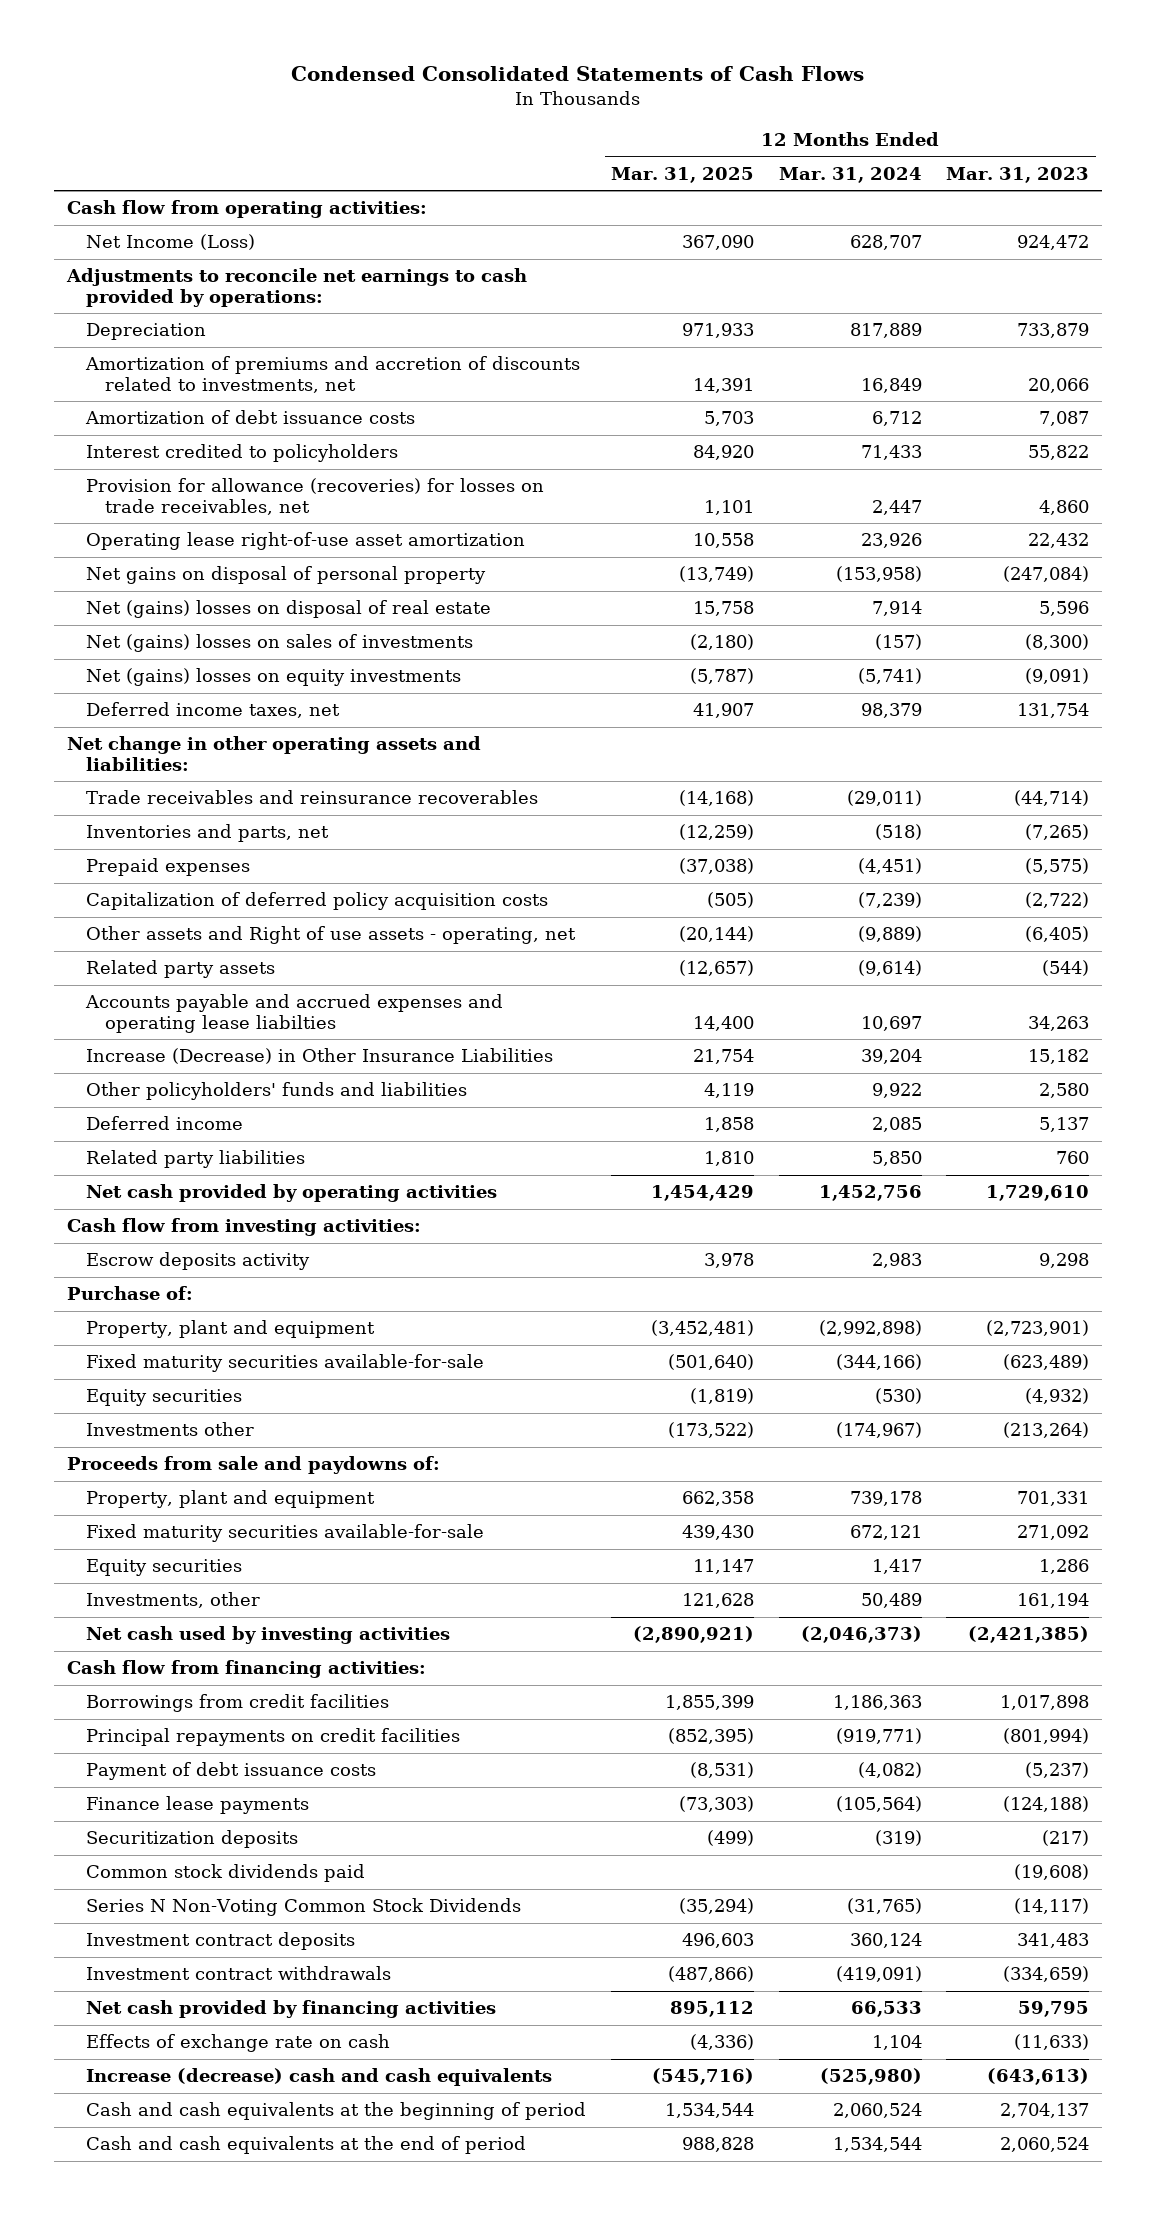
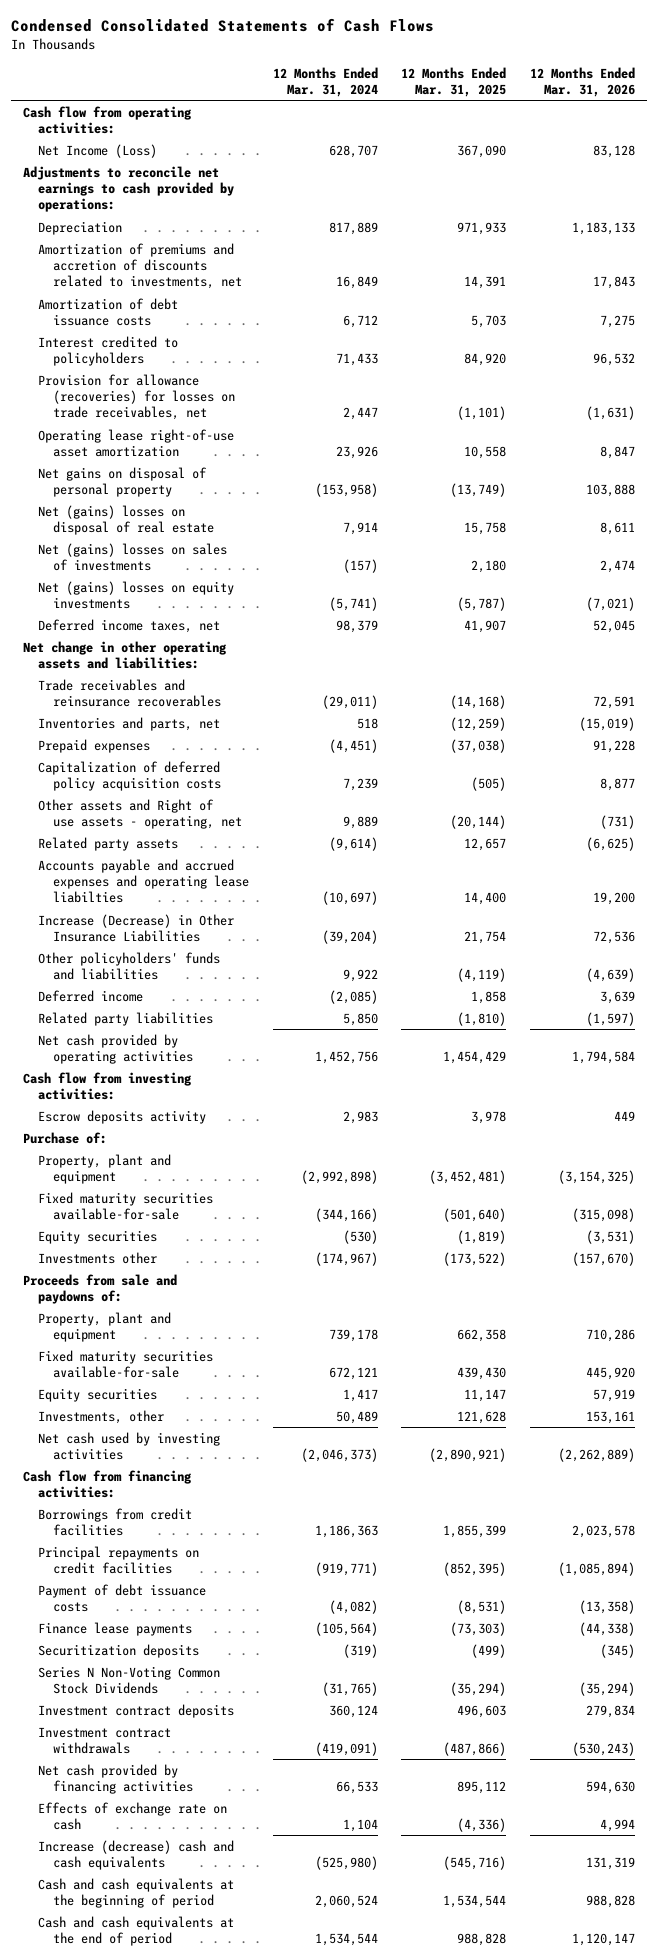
- | 12 Months Ended Mar. 31, 2025 | 12 Months Ended Mar. 31, 2024 | 12 Months Ended Mar. 31, 2023
+ | 12 Months Ended Mar. 31, 2024 | 12 Months Ended Mar. 31, 2025 | 12 Months Ended Mar. 31, 2026
- Provision for allowance (recoveries) for losses on trade receivables, net | 1,101 | 2,447 | 4,860
+ Provision for allowance (recoveries) for losses on trade receivables, net | 2,447 | (1,101) | (1,631)
- Net (gains) losses on sales of investments | (2,180) | (157) | (8,300)
+ Net (gains) losses on sales of investments | (157) | 2,180 | 2,474
- Inventories and parts, net | (12,259) | (518) | (7,265)
+ Inventories and parts, net | 518 | (12,259) | (15,019)
- Capitalization of deferred policy acquisition costs | (505) | (7,239) | (2,722)
- Other assets and Right of use assets - operating, net | (20,144) | (9,889) | (6,405)
- Related party assets | (12,657) | (9,614) | (544)
- Accounts payable and accrued expenses and operating lease liabilties | 14,400 | 10,697 | 34,263
- Increase (Decrease) in Other Insurance Liabilities | 21,754 | 39,204 | 15,182
- Other policyholders' funds and liabilities | 4,119 | 9,922 | 2,580
- Deferred income | 1,858 | 2,085 | 5,137
- Related party liabilities | 1,810 | 5,850 | 760
+ Capitalization of deferred policy acquisition costs | 7,239 | (505) | 8,877
+ Other assets and Right of use assets - operating, net | 9,889 | (20,144) | (731)
+ Related party assets | (9,614) | 12,657 | (6,625)
+ Accounts payable and accrued expenses and operating lease liabilties | (10,697) | 14,400 | 19,200
+ Increase (Decrease) in Other Insurance Liabilities | (39,204) | 21,754 | 72,536
+ Other policyholders' funds and liabilities | 9,922 | (4,119) | (4,639)
+ Deferred income | (2,085) | 1,858 | 3,639
+ Related party liabilities | 5,850 | (1,810) | (1,597)
- Common stock dividends paid | | | (19,608)

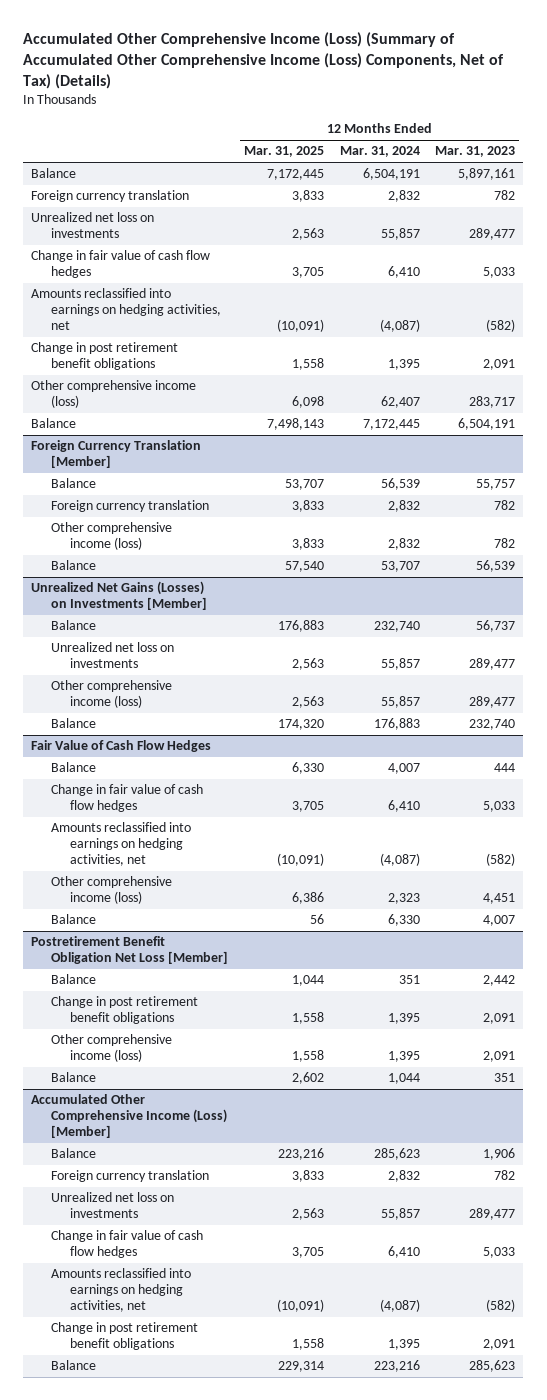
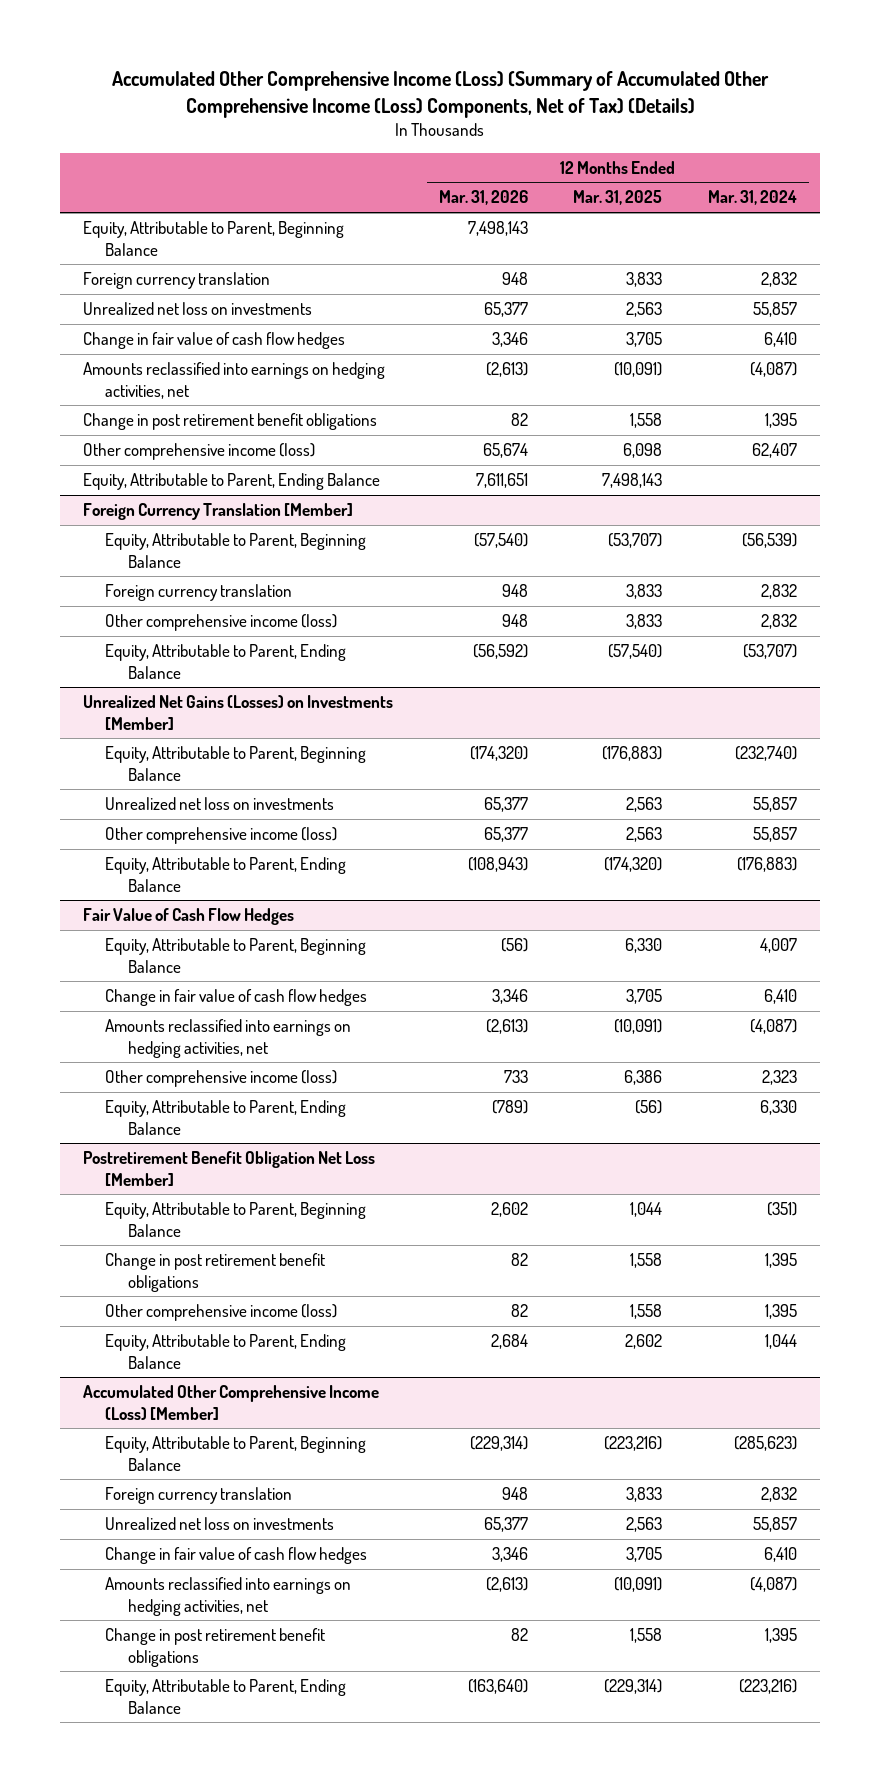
- | 12 Months Ended Mar. 31, 2025 | 12 Months Ended Mar. 31, 2024 | 12 Months Ended Mar. 31, 2023
+ | 12 Months Ended Mar. 31, 2026 | 12 Months Ended Mar. 31, 2025 | 12 Months Ended Mar. 31, 2024
- Balance | 7,172,445 | 6,504,191 | 5,897,161
+ Equity, Attributable to Parent, Beginning Balance | 7,498,143 | |
- Balance | 7,498,143 | 7,172,445 | 6,504,191
+ Equity, Attributable to Parent, Ending Balance | 7,611,651 | 7,498,143 |
@ Foreign Currency Translation [Member]
- Balance | 53,707 | 56,539 | 55,757
+ Equity, Attributable to Parent, Beginning Balance | (57,540) | (53,707) | (56,539)
- Balance | 57,540 | 53,707 | 56,539
+ Equity, Attributable to Parent, Ending Balance | (56,592) | (57,540) | (53,707)
@ Unrealized Net Gains (Losses) on Investments [Member]
- Balance | 176,883 | 232,740 | 56,737
+ Equity, Attributable to Parent, Beginning Balance | (174,320) | (176,883) | (232,740)
- Balance | 174,320 | 176,883 | 232,740
+ Equity, Attributable to Parent, Ending Balance | (108,943) | (174,320) | (176,883)
@ Fair Value of Cash Flow Hedges
- Balance | 6,330 | 4,007 | 444
+ Equity, Attributable to Parent, Beginning Balance | (56) | 6,330 | 4,007
- Balance | 56 | 6,330 | 4,007
+ Equity, Attributable to Parent, Ending Balance | (789) | (56) | 6,330
@ Postretirement Benefit Obligation Net Loss [Member]
- Balance | 1,044 | 351 | 2,442
+ Equity, Attributable to Parent, Beginning Balance | 2,602 | 1,044 | (351)
- Balance | 2,602 | 1,044 | 351
+ Equity, Attributable to Parent, Ending Balance | 2,684 | 2,602 | 1,044
@ Accumulated Other Comprehensive Income (Loss) [Member]
- Balance | 223,216 | 285,623 | 1,906
+ Equity, Attributable to Parent, Beginning Balance | (229,314) | (223,216) | (285,623)
- Balance | 229,314 | 223,216 | 285,623
+ Equity, Attributable to Parent, Ending Balance | (163,640) | (229,314) | (223,216)

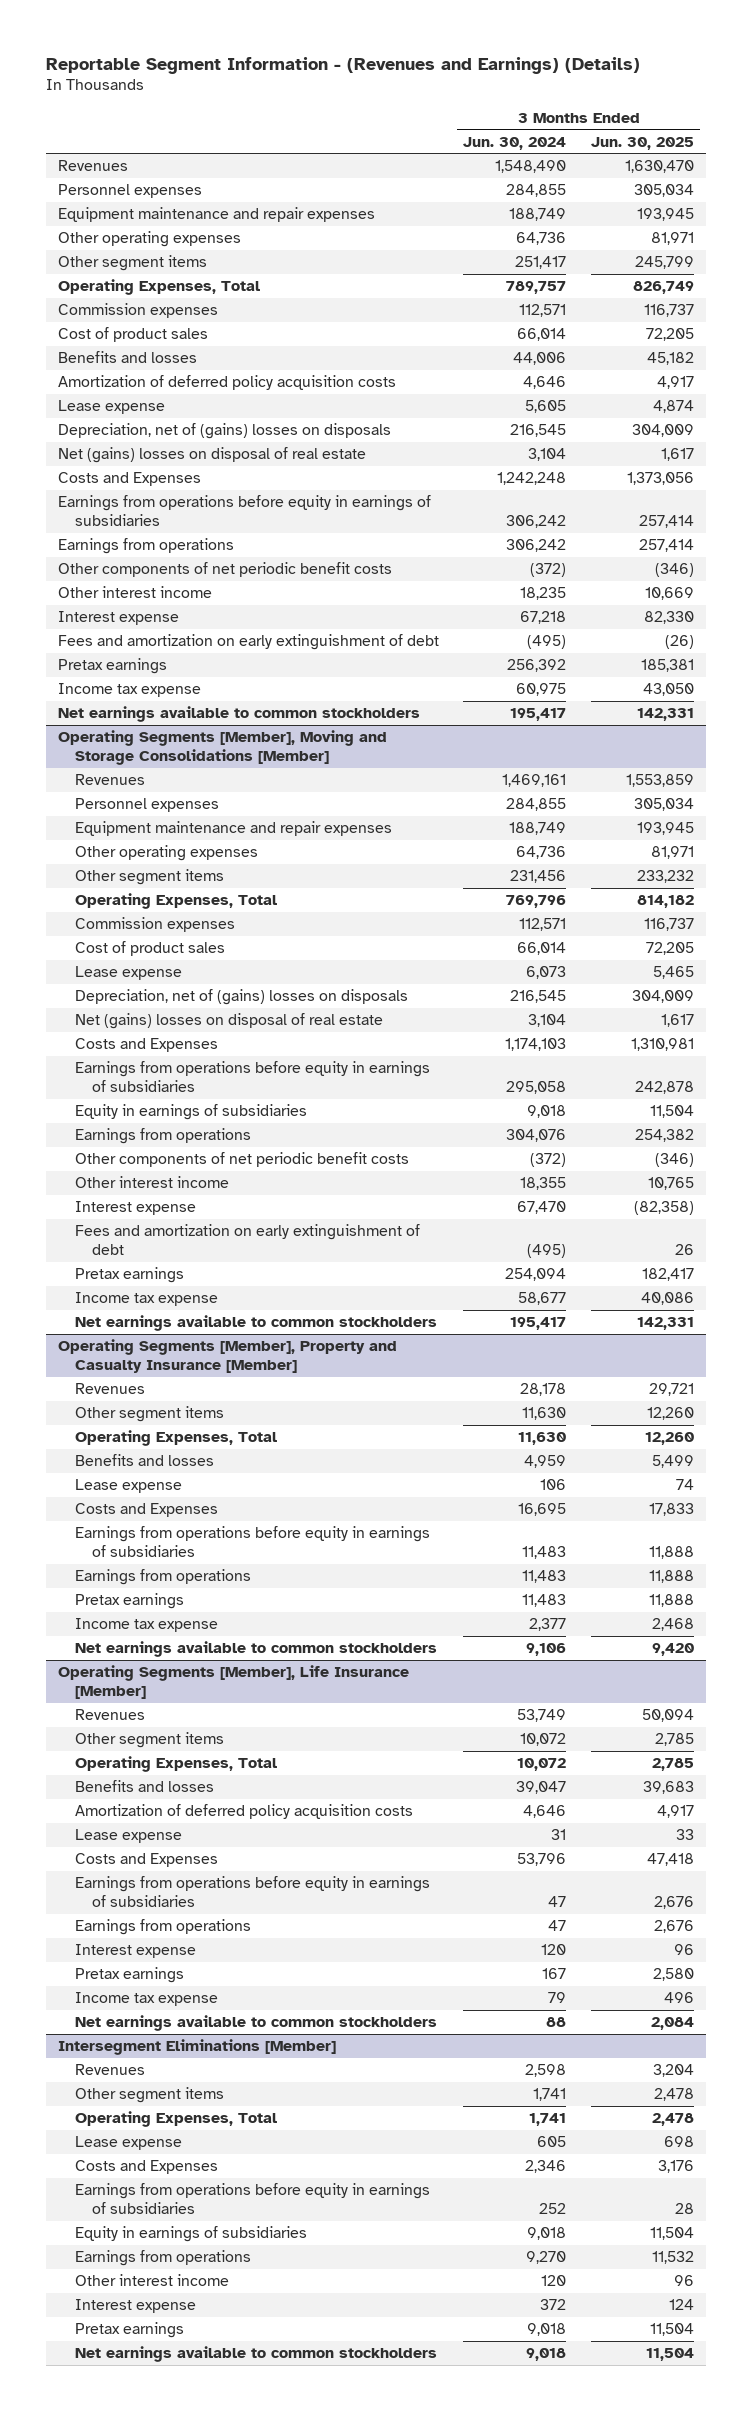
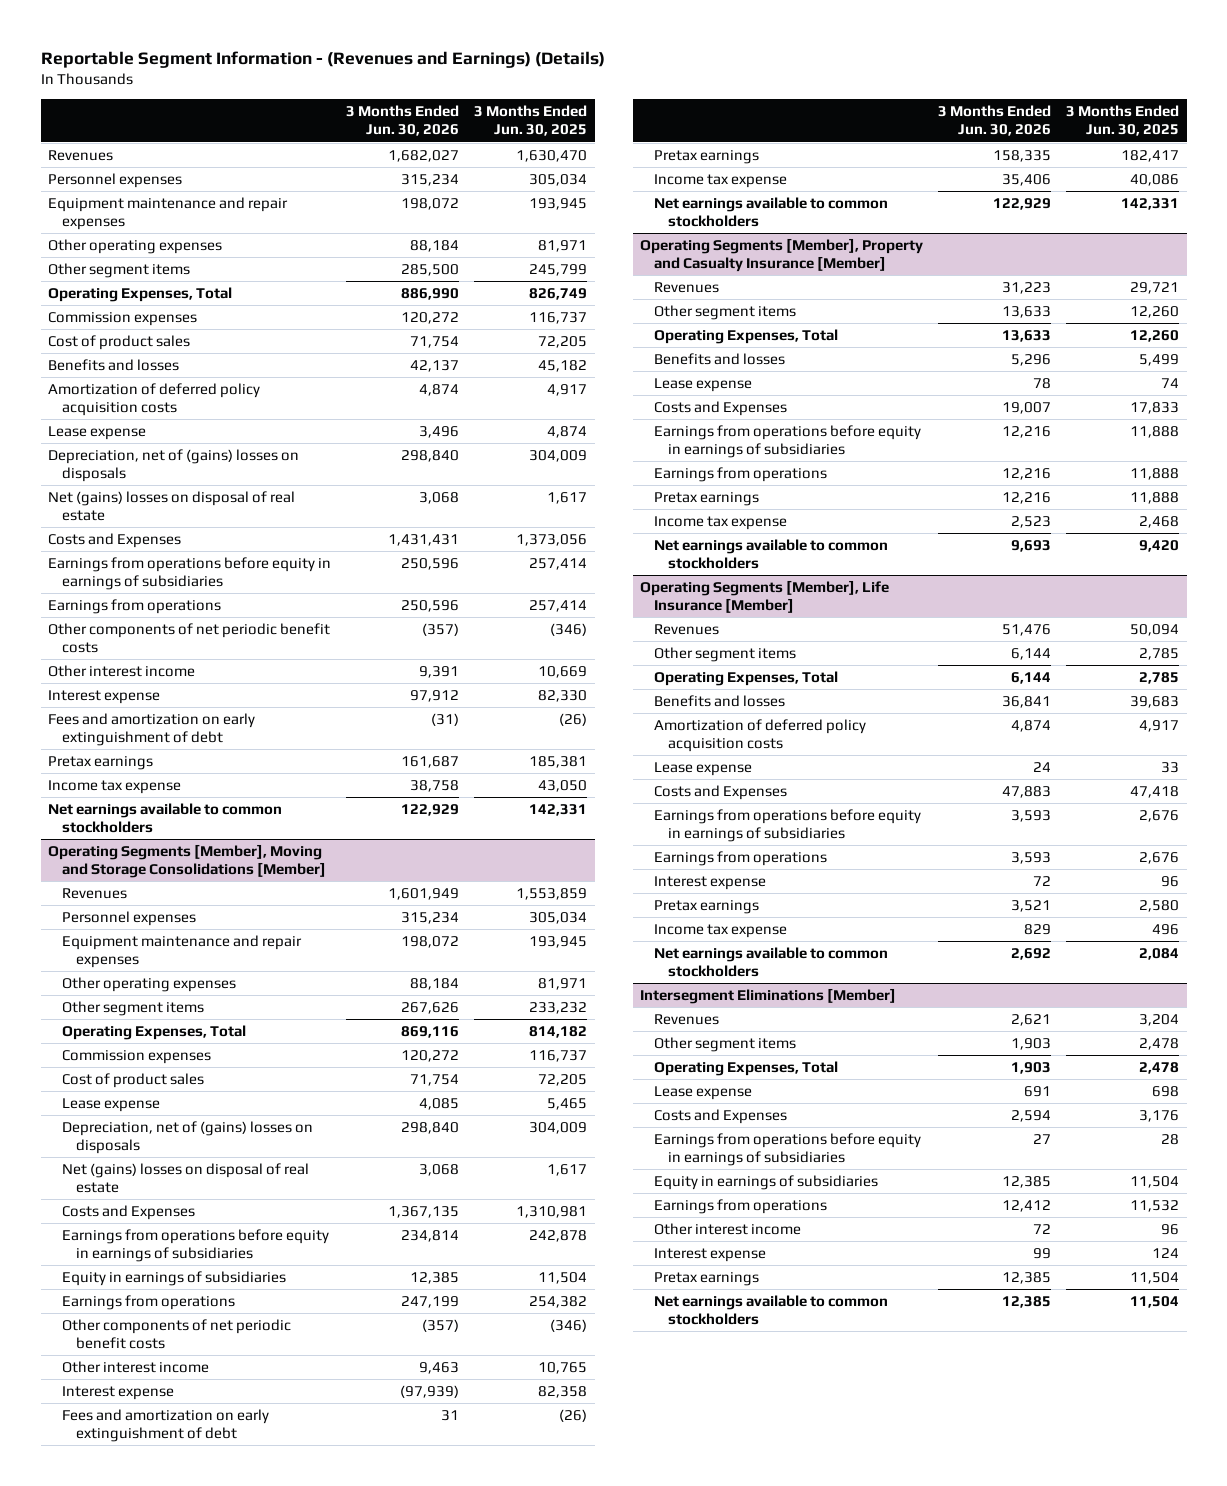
- | 3 Months Ended Jun. 30, 2024 | 3 Months Ended Jun. 30, 2025
+ | 3 Months Ended Jun. 30, 2026 | 3 Months Ended Jun. 30, 2025
@ Operating Segments [Member], Moving and Storage Consolidations [Member]
- Interest expense | 67,470 | (82,358)
- Fees and amortization on early extinguishment of debt | (495) | 26
+ Interest expense | (97,939) | 82,358
+ Fees and amortization on early extinguishment of debt | 31 | (26)

